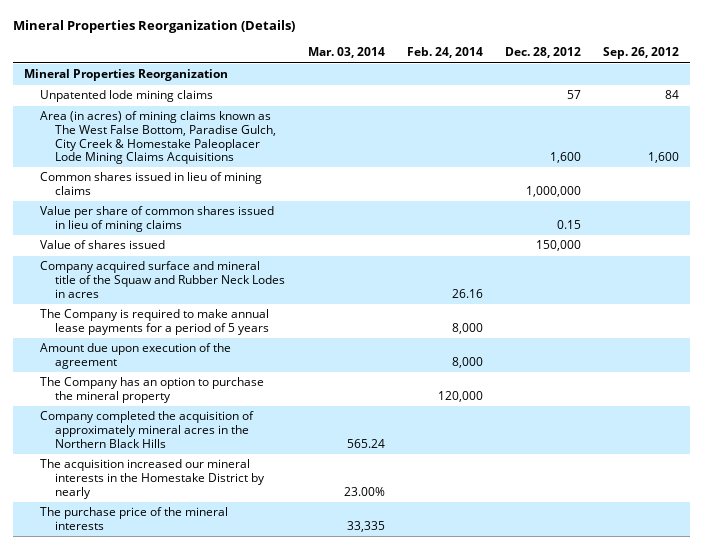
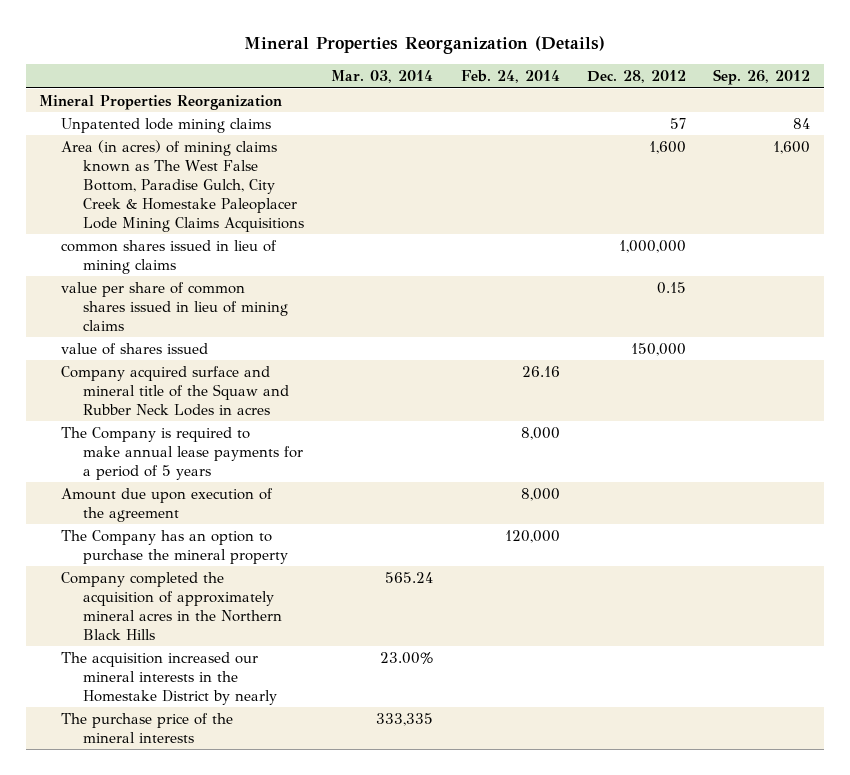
- Common shares issued in lieu of mining claims | | | 1,000,000 |
- Value per share of common shares issued in lieu of mining claims | | | 0.15 |
- Value of shares issued | | | 150,000 |
+ common shares issued in lieu of mining claims | | | 1,000,000 |
+ value per share of common shares issued in lieu of mining claims | | | 0.15 |
+ value of shares issued | | | 150,000 |
- The purchase price of the mineral interests | 33,335 | | |
+ The purchase price of the mineral interests | 333,335 | | |

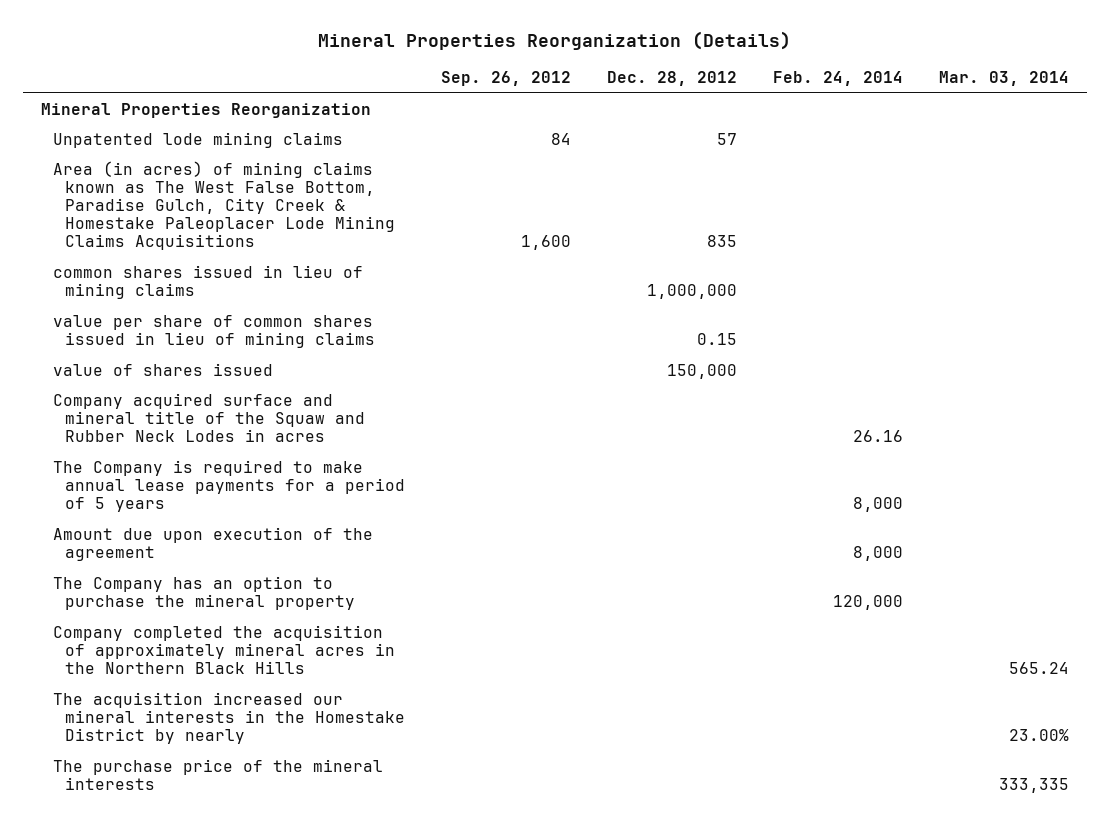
- | Mar. 03, 2014 | Feb. 24, 2014 | Dec. 28, 2012 | Sep. 26, 2012
+ | Sep. 26, 2012 | Dec. 28, 2012 | Feb. 24, 2014 | Mar. 03, 2014
- Area (in acres) of mining claims known as The West False Bottom, Paradise Gulch, City Creek & Homestake Paleoplacer Lode Mining Claims Acquisitions | | | 1,600 | 1,600
+ Area (in acres) of mining claims known as The West False Bottom, Paradise Gulch, City Creek & Homestake Paleoplacer Lode Mining Claims Acquisitions | 1,600 | 835 | |

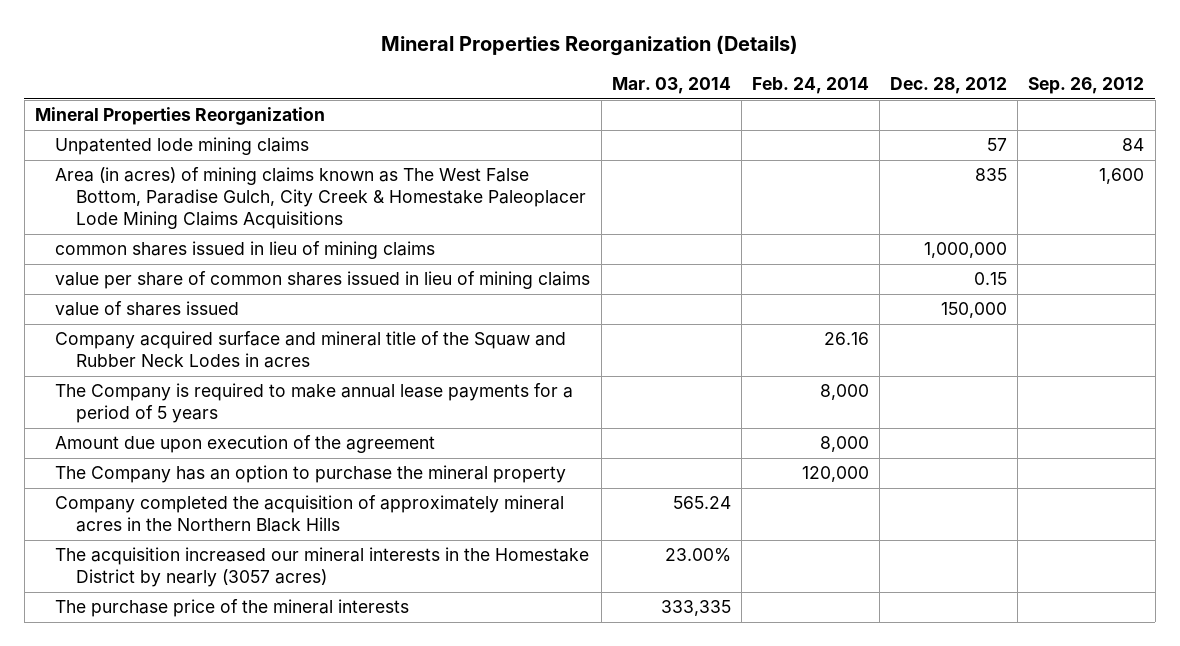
- | Sep. 26, 2012 | Dec. 28, 2012 | Feb. 24, 2014 | Mar. 03, 2014
+ | Mar. 03, 2014 | Feb. 24, 2014 | Dec. 28, 2012 | Sep. 26, 2012
- The acquisition increased our mineral interests in the Homestake District by nearly | | | | 23.00%
+ The acquisition increased our mineral interests in the Homestake District by nearly (3057 acres) | 23.00% | | |

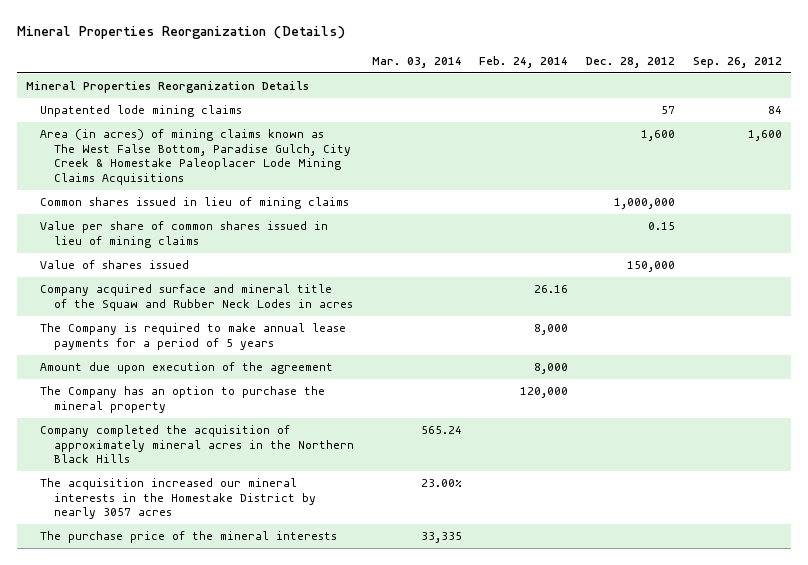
- Mineral Properties Reorganization
+ Mineral Properties Reorganization Details
- Area (in acres) of mining claims known as The West False Bottom, Paradise Gulch, City Creek & Homestake Paleoplacer Lode Mining Claims Acquisitions | | | 835 | 1,600
- common shares issued in lieu of mining claims | | | 1,000,000 |
- value per share of common shares issued in lieu of mining claims | | | 0.15 |
- value of shares issued | | | 150,000 |
+ Area (in acres) of mining claims known as The West False Bottom, Paradise Gulch, City Creek & Homestake Paleoplacer Lode Mining Claims Acquisitions | | | 1,600 | 1,600
+ Common shares issued in lieu of mining claims | | | 1,000,000 |
+ Value per share of common shares issued in lieu of mining claims | | | 0.15 |
+ Value of shares issued | | | 150,000 |
- The acquisition increased our mineral interests in the Homestake District by nearly (3057 acres) | 23.00% | | |
- The purchase price of the mineral interests | 333,335 | | |
+ The acquisition increased our mineral interests in the Homestake District by nearly 3057 acres | 23.00% | | |
+ The purchase price of the mineral interests | 33,335 | | |

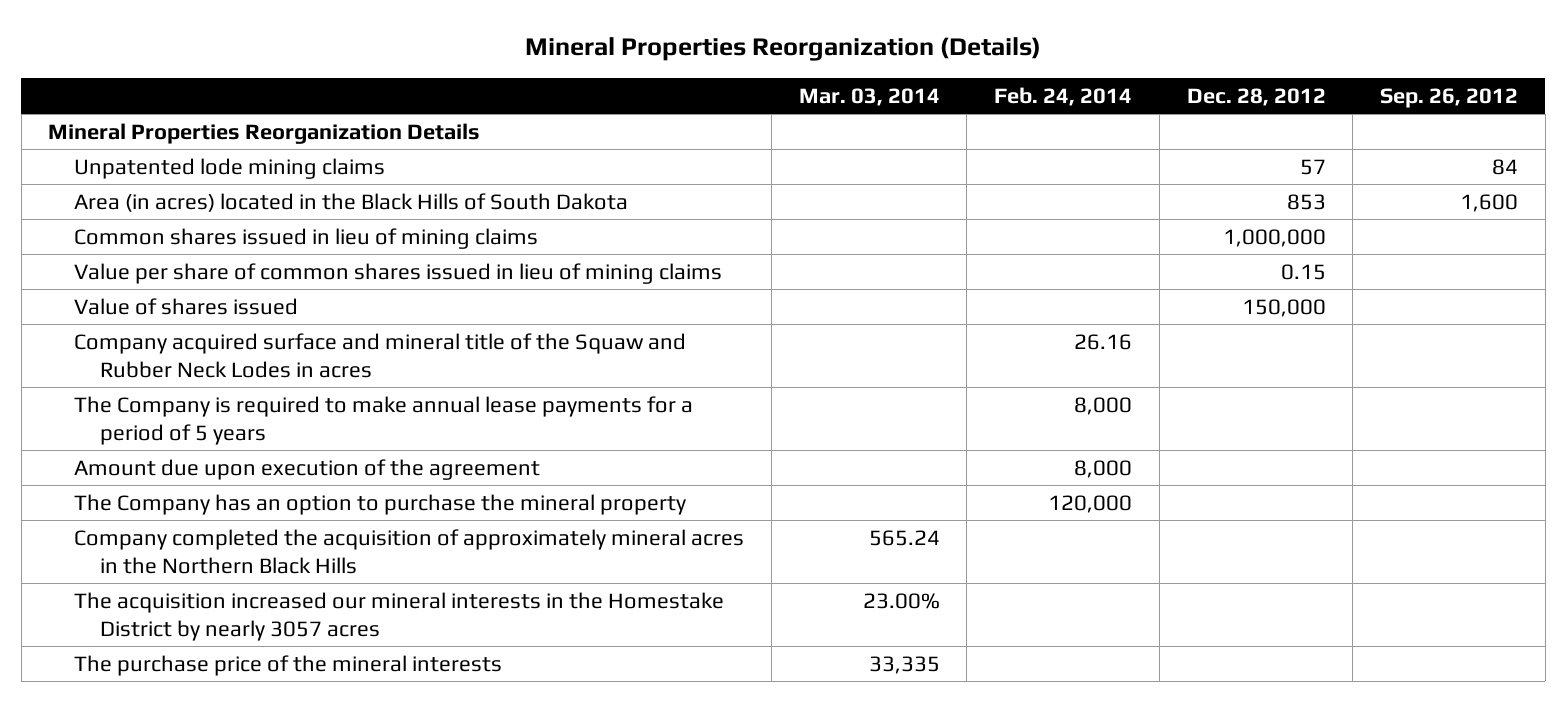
- Area (in acres) of mining claims known as The West False Bottom, Paradise Gulch, City Creek & Homestake Paleoplacer Lode Mining Claims Acquisitions | | | 1,600 | 1,600
+ Area (in acres) located in the Black Hills of South Dakota | | | 853 | 1,600

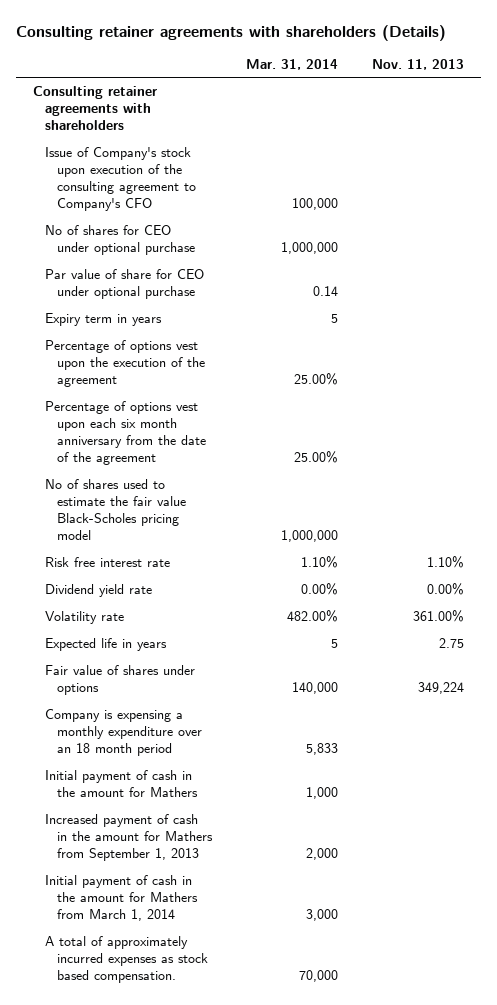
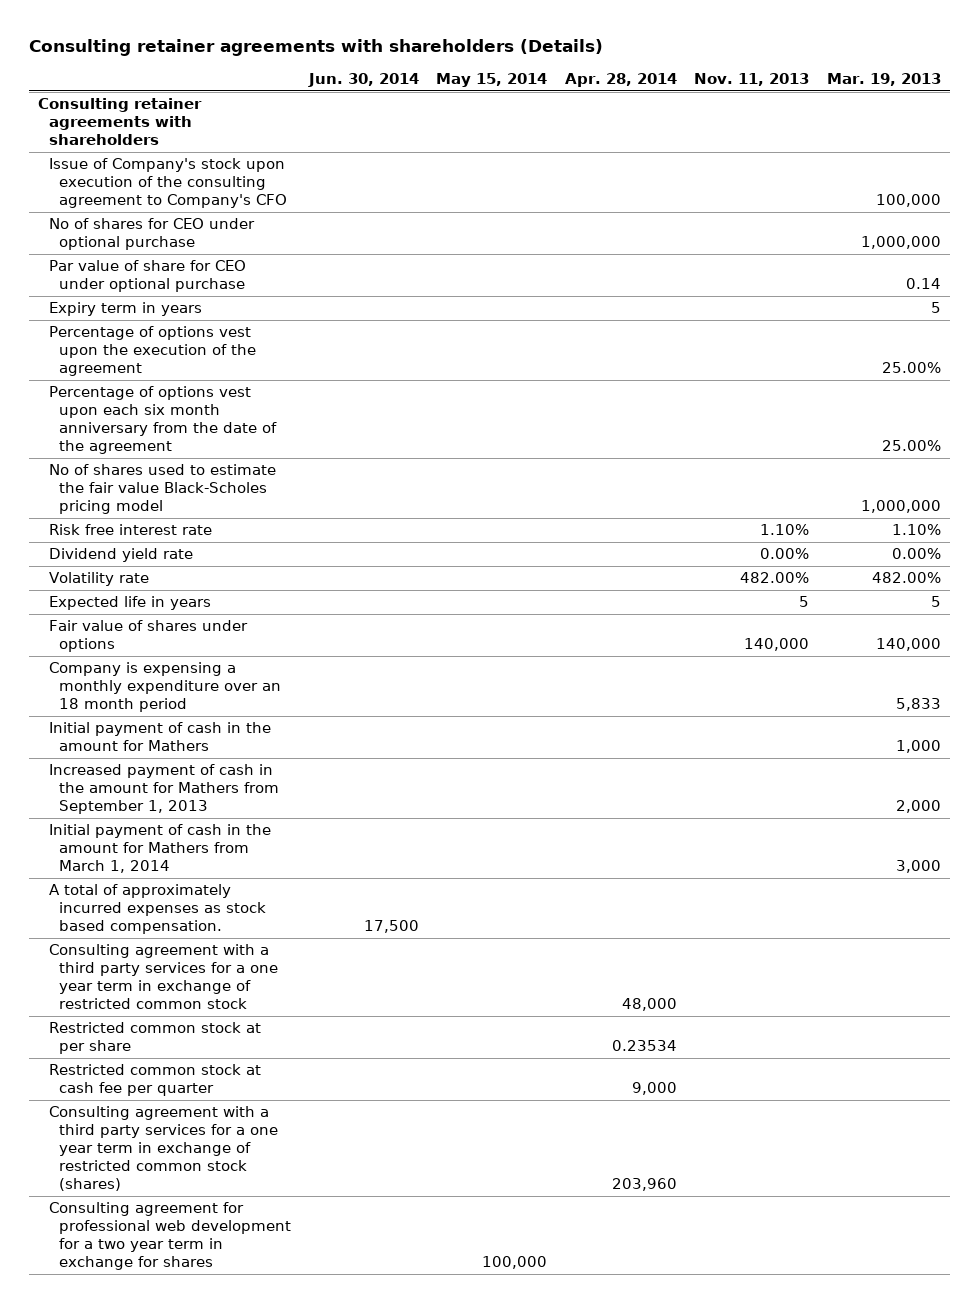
- | Mar. 31, 2014 | Nov. 11, 2013
+ | Jun. 30, 2014 | May 15, 2014 | Apr. 28, 2014 | Nov. 11, 2013 | Mar. 19, 2013
- Volatility rate | 482.00% | 361.00%
- Expected life in years | 5 | 2.75
- Fair value of shares under options | 140,000 | 349,224
+ Volatility rate | | | | 482.00% | 482.00%
+ Expected life in years | | | | 5 | 5
+ Fair value of shares under options | | | | 140,000 | 140,000
+ Consulting agreement with a third party services for a one year term in exchange of restricted common stock | | | 48,000 | |
+ Restricted common stock at per share | | | 0.23534 | |
+ Restricted common stock at cash fee per quarter | | | 9,000 | |
+ Consulting agreement with a third party services for a one year term in exchange of restricted common stock (shares) | | | 203,960 | |
+ Consulting agreement for professional web development for a two year term in exchange for shares | | 100,000 | | |

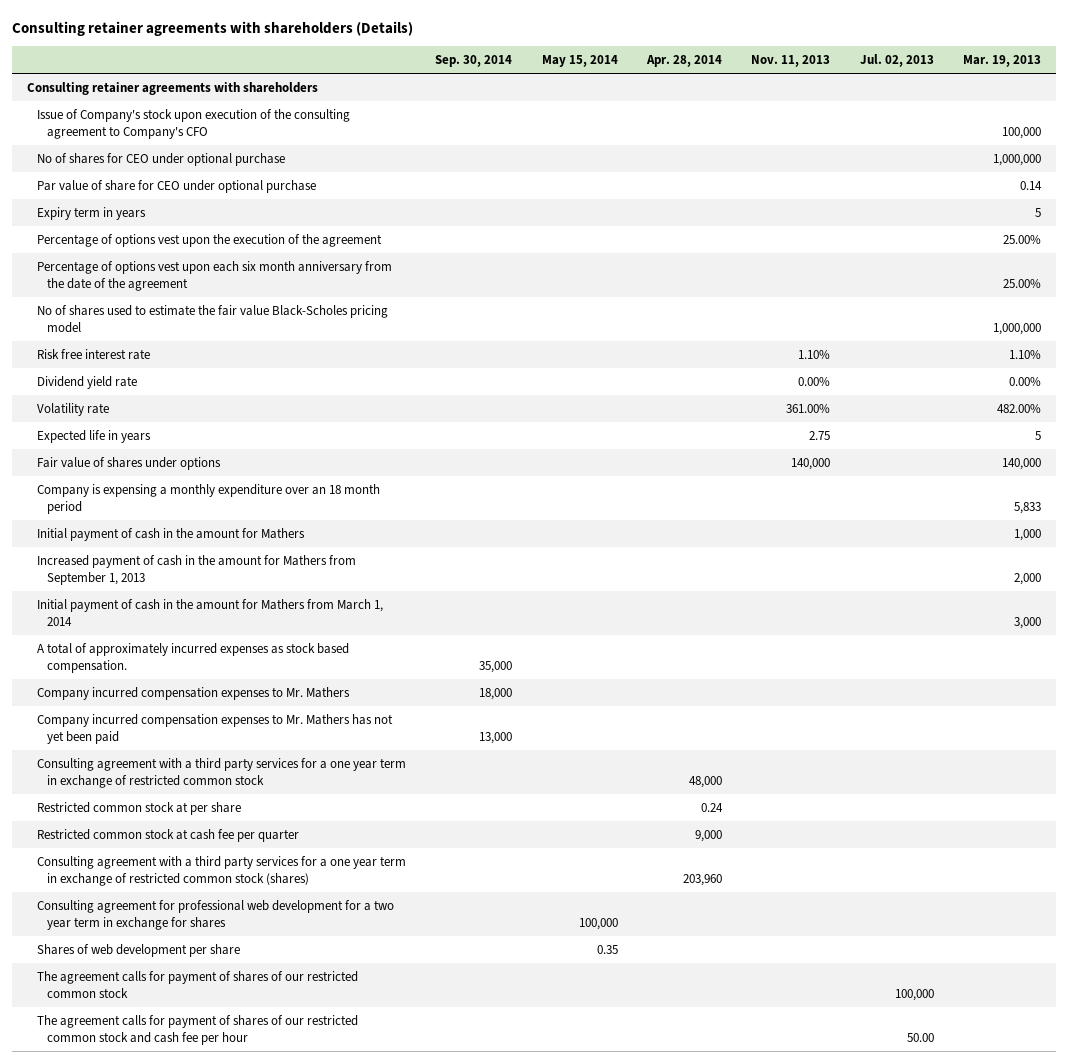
- | Jun. 30, 2014 | May 15, 2014 | Apr. 28, 2014 | Nov. 11, 2013 | Mar. 19, 2013
+ | Sep. 30, 2014 | May 15, 2014 | Apr. 28, 2014 | Nov. 11, 2013 | Jul. 02, 2013 | Mar. 19, 2013
- Volatility rate | | | | 482.00% | 482.00%
- Expected life in years | | | | 5 | 5
+ Volatility rate | | | | 361.00% | | 482.00%
+ Expected life in years | | | | 2.75 | | 5
+ Company incurred compensation expenses to Mr. Mathers | 18,000 | | | | |
+ Company incurred compensation expenses to Mr. Mathers has not yet been paid | 13,000 | | | | |
- Restricted common stock at per share | | | 0.23534 | |
+ Restricted common stock at per share | | | 0.24 | | |
+ Shares of web development per share | | 0.35 | | | |
+ The agreement calls for payment of shares of our restricted common stock | | | | | 100,000 |
+ The agreement calls for payment of shares of our restricted common stock and cash fee per hour | | | | | 50.00 |

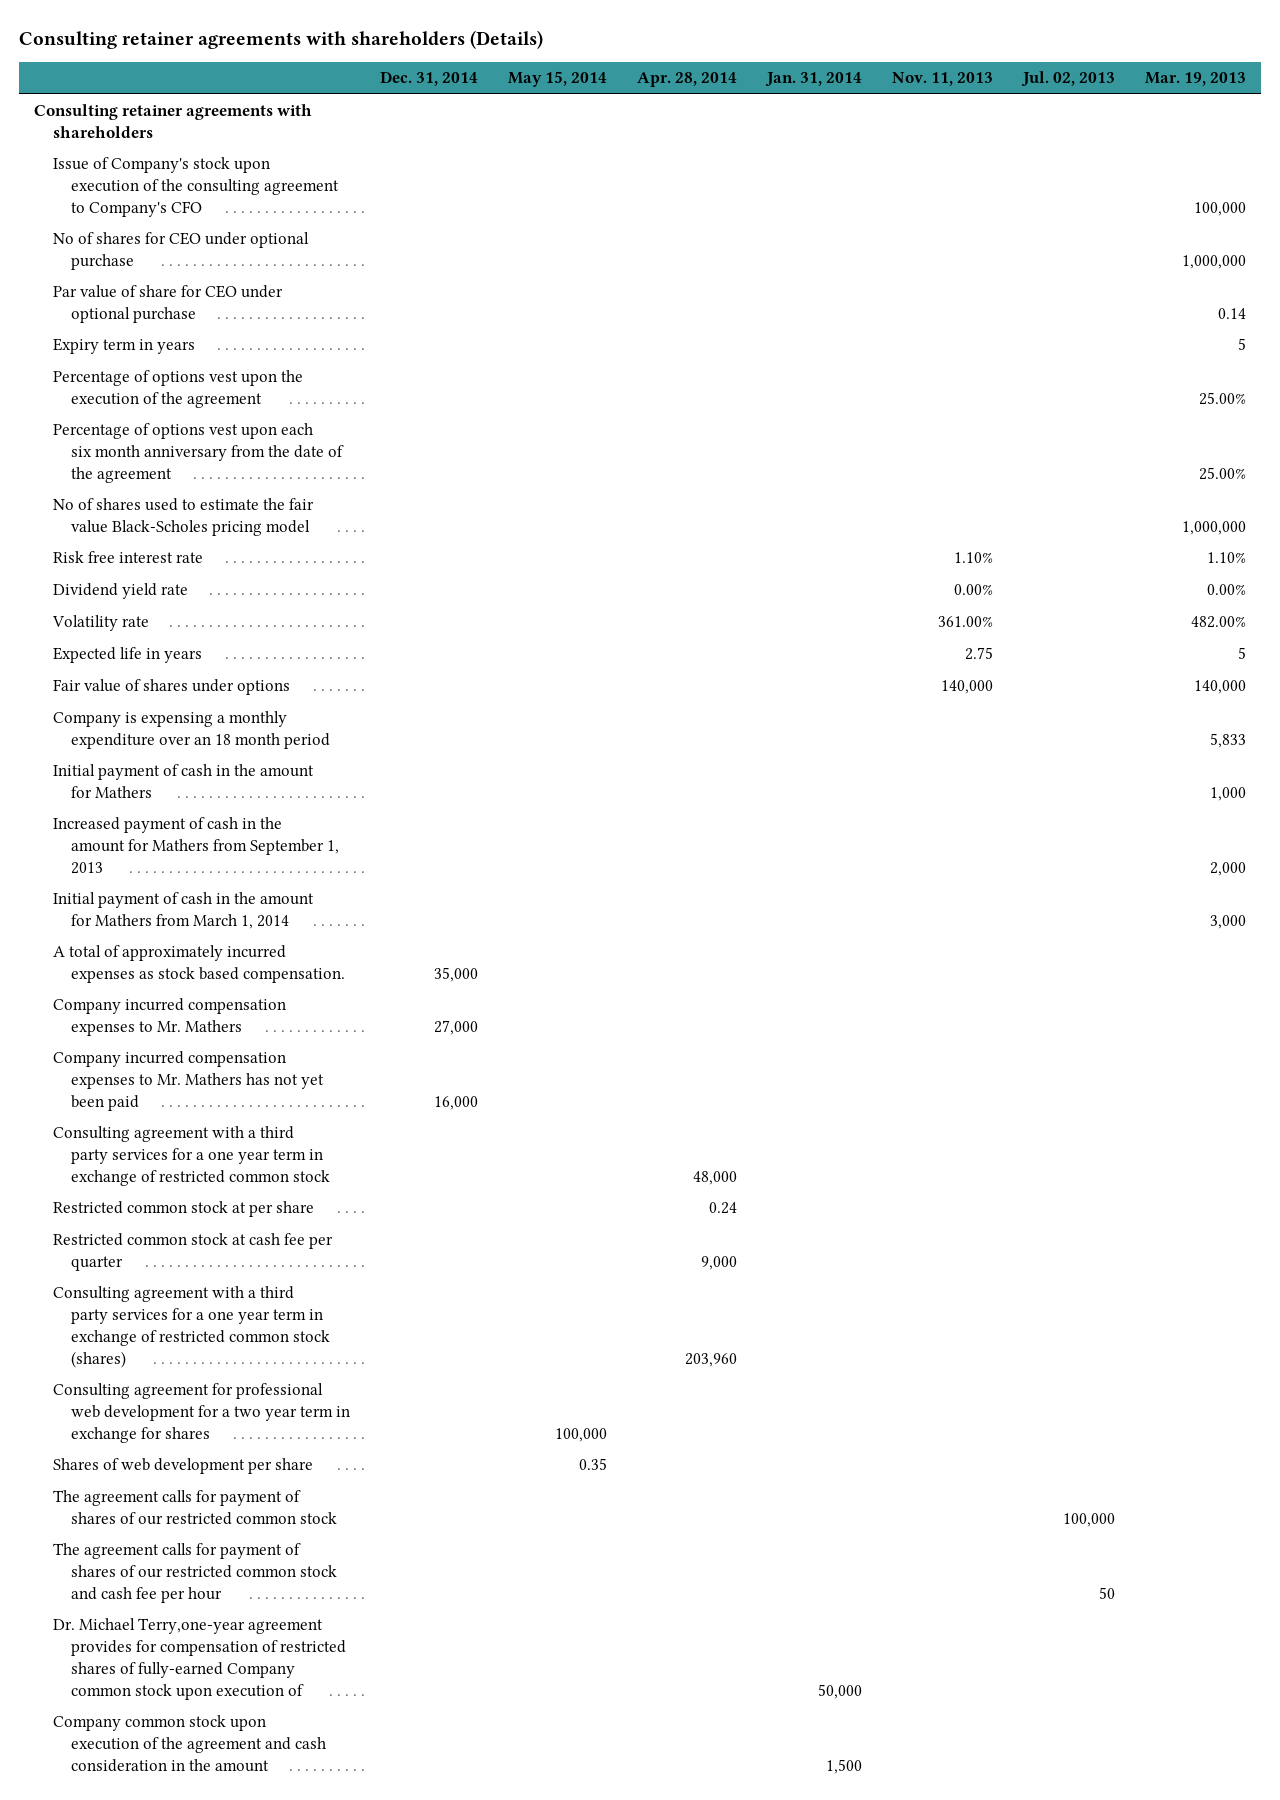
- | Sep. 30, 2014 | May 15, 2014 | Apr. 28, 2014 | Nov. 11, 2013 | Jul. 02, 2013 | Mar. 19, 2013
+ | Dec. 31, 2014 | May 15, 2014 | Apr. 28, 2014 | Jan. 31, 2014 | Nov. 11, 2013 | Jul. 02, 2013 | Mar. 19, 2013
- The agreement calls for payment of shares of our restricted common stock and cash fee per hour | | | | | 50.00 |
+ The agreement calls for payment of shares of our restricted common stock and cash fee per hour | | | | | | 50 |
+ Dr. Michael Terry,one-year agreement provides for compensation of restricted shares of fully-earned Company common stock upon execution of | | | | 50,000 | | |
+ Company common stock upon execution of the agreement and cash consideration in the amount | | | | 1,500 | | |

